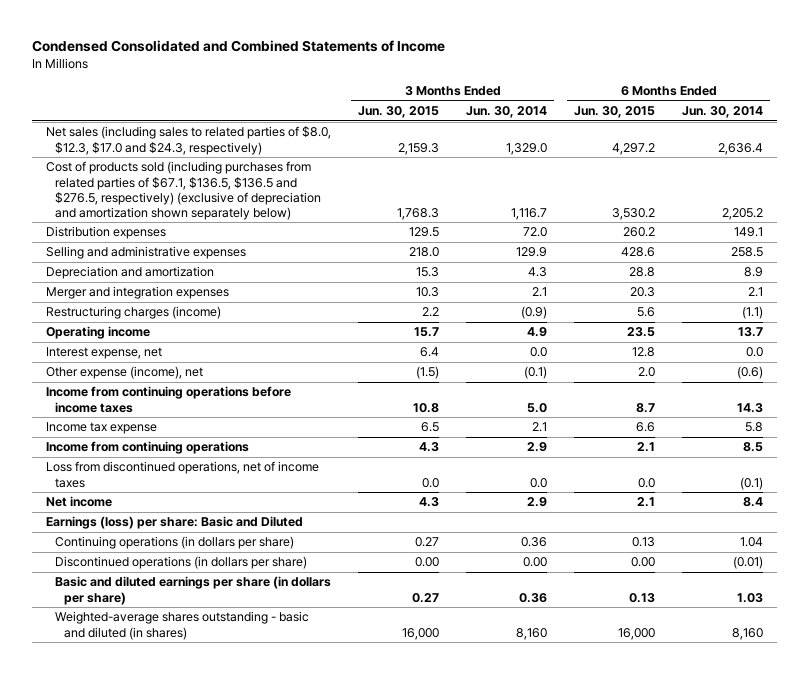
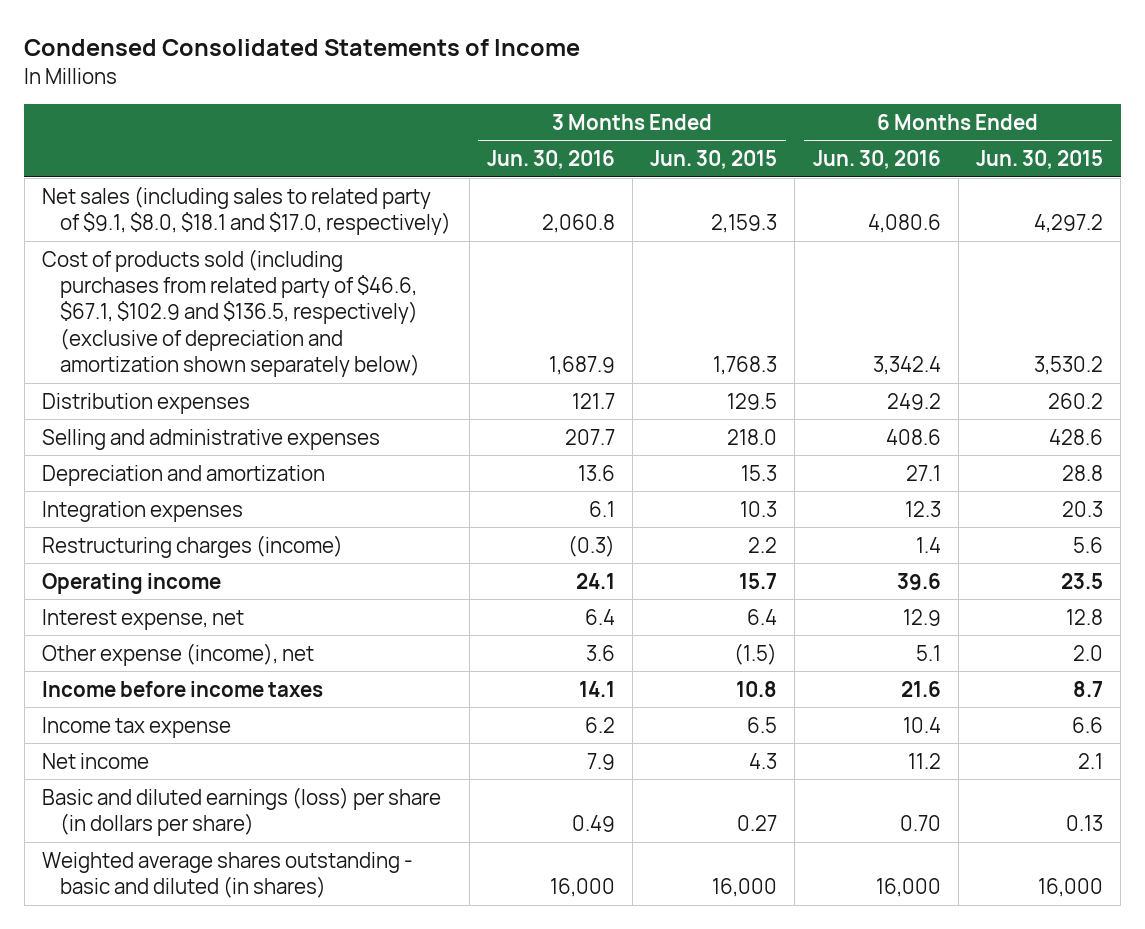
- Condensed Consolidated and Combined Statements of Income
+ Condensed Consolidated Statements of Income
- | 3 Months Ended Jun. 30, 2015 | 3 Months Ended Jun. 30, 2014 | 6 Months Ended Jun. 30, 2015 | 6 Months Ended Jun. 30, 2014
+ | 3 Months Ended Jun. 30, 2016 | 3 Months Ended Jun. 30, 2015 | 6 Months Ended Jun. 30, 2016 | 6 Months Ended Jun. 30, 2015
- Net sales (including sales to related parties of $8.0, $12.3, $17.0 and $24.3, respectively) | 2,159.3 | 1,329.0 | 4,297.2 | 2,636.4
- Cost of products sold (including purchases from related parties of $67.1, $136.5, $136.5 and $276.5, respectively) (exclusive of depreciation and amortization shown separately below) | 1,768.3 | 1,116.7 | 3,530.2 | 2,205.2
+ Net sales (including sales to related party of $9.1, $8.0, $18.1 and $17.0, respectively) | 2,060.8 | 2,159.3 | 4,080.6 | 4,297.2
+ Cost of products sold (including purchases from related party of $46.6, $67.1, $102.9 and $136.5, respectively) (exclusive of depreciation and amortization shown separately below) | 1,687.9 | 1,768.3 | 3,342.4 | 3,530.2
- Merger and integration expenses | 10.3 | 2.1 | 20.3 | 2.1
+ Integration expenses | 6.1 | 10.3 | 12.3 | 20.3
- Income from continuing operations before income taxes | 10.8 | 5.0 | 8.7 | 14.3
+ Income before income taxes | 14.1 | 10.8 | 21.6 | 8.7
- Income from continuing operations | 4.3 | 2.9 | 2.1 | 8.5
- Loss from discontinued operations, net of income taxes | 0.0 | 0.0 | 0.0 | (0.1)
- Earnings (loss) per share: Basic and Diluted
- Continuing operations (in dollars per share) | 0.27 | 0.36 | 0.13 | 1.04
- Discontinued operations (in dollars per share) | 0.00 | 0.00 | 0.00 | (0.01)
- Basic and diluted earnings per share (in dollars per share) | 0.27 | 0.36 | 0.13 | 1.03
- Weighted-average shares outstanding - basic and diluted (in shares) | 16,000 | 8,160 | 16,000 | 8,160
+ Basic and diluted earnings (loss) per share (in dollars per share) | 0.49 | 0.27 | 0.70 | 0.13
+ Weighted average shares outstanding - basic and diluted (in shares) | 16,000 | 16,000 | 16,000 | 16,000

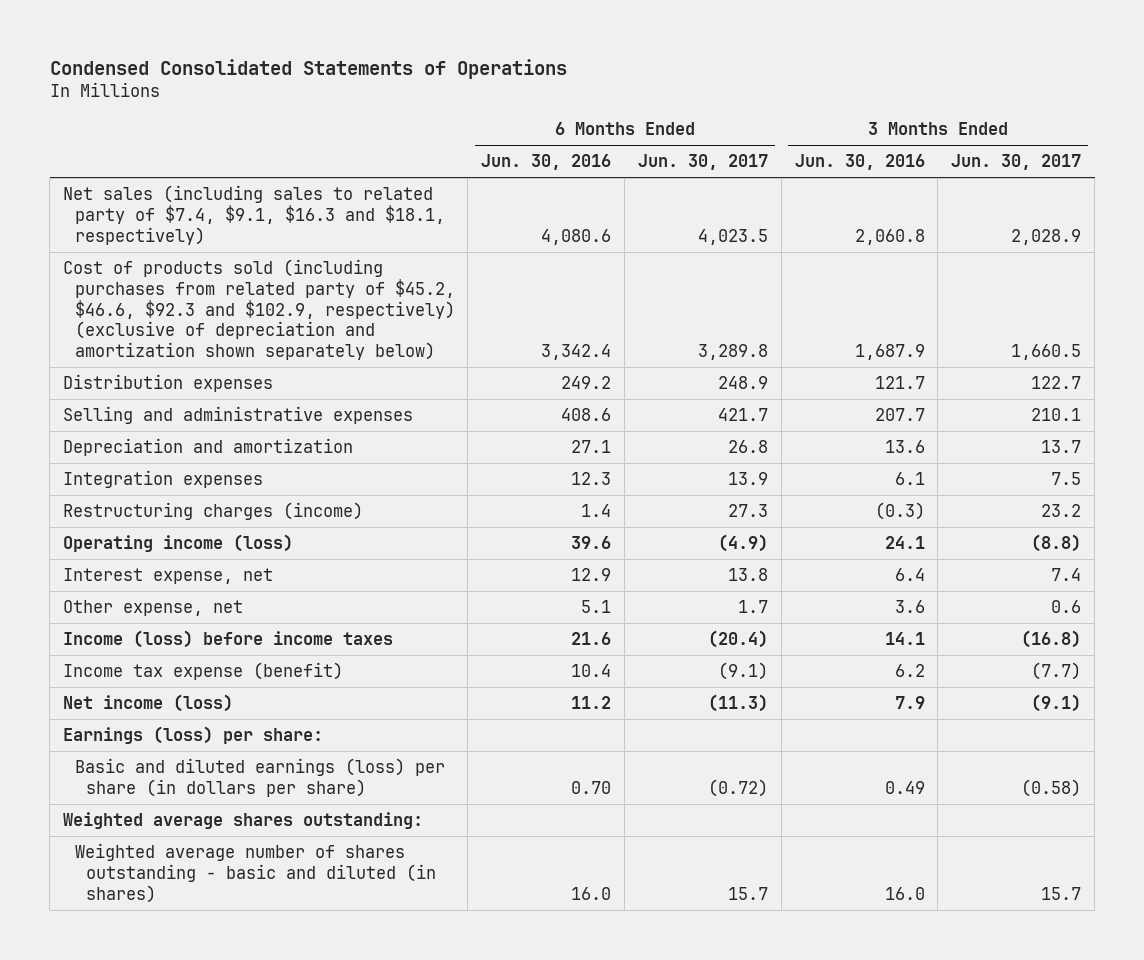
- Condensed Consolidated Statements of Income
+ Condensed Consolidated Statements of Operations
- | 3 Months Ended Jun. 30, 2016 | 3 Months Ended Jun. 30, 2015 | 6 Months Ended Jun. 30, 2016 | 6 Months Ended Jun. 30, 2015
+ | 6 Months Ended Jun. 30, 2016 | 6 Months Ended Jun. 30, 2017 | 3 Months Ended Jun. 30, 2016 | 3 Months Ended Jun. 30, 2017
- Net sales (including sales to related party of $9.1, $8.0, $18.1 and $17.0, respectively) | 2,060.8 | 2,159.3 | 4,080.6 | 4,297.2
- Cost of products sold (including purchases from related party of $46.6, $67.1, $102.9 and $136.5, respectively) (exclusive of depreciation and amortization shown separately below) | 1,687.9 | 1,768.3 | 3,342.4 | 3,530.2
+ Net sales (including sales to related party of $7.4, $9.1, $16.3 and $18.1, respectively) | 4,080.6 | 4,023.5 | 2,060.8 | 2,028.9
+ Cost of products sold (including purchases from related party of $45.2, $46.6, $92.3 and $102.9, respectively) (exclusive of depreciation and amortization shown separately below) | 3,342.4 | 3,289.8 | 1,687.9 | 1,660.5
- Operating income | 24.1 | 15.7 | 39.6 | 23.5
+ Operating income (loss) | 39.6 | (4.9) | 24.1 | (8.8)
- Other expense (income), net | 3.6 | (1.5) | 5.1 | 2.0
- Income before income taxes | 14.1 | 10.8 | 21.6 | 8.7
- Income tax expense | 6.2 | 6.5 | 10.4 | 6.6
- Net income | 7.9 | 4.3 | 11.2 | 2.1
+ Other expense, net | 5.1 | 1.7 | 3.6 | 0.6
+ Income (loss) before income taxes | 21.6 | (20.4) | 14.1 | (16.8)
+ Income tax expense (benefit) | 10.4 | (9.1) | 6.2 | (7.7)
+ Net income (loss) | 11.2 | (11.3) | 7.9 | (9.1)
+ Earnings (loss) per share:
- Weighted average shares outstanding - basic and diluted (in shares) | 16,000 | 16,000 | 16,000 | 16,000
+ Weighted average shares outstanding:
+ Weighted average number of shares outstanding - basic and diluted (in shares) | 16.0 | 15.7 | 16.0 | 15.7

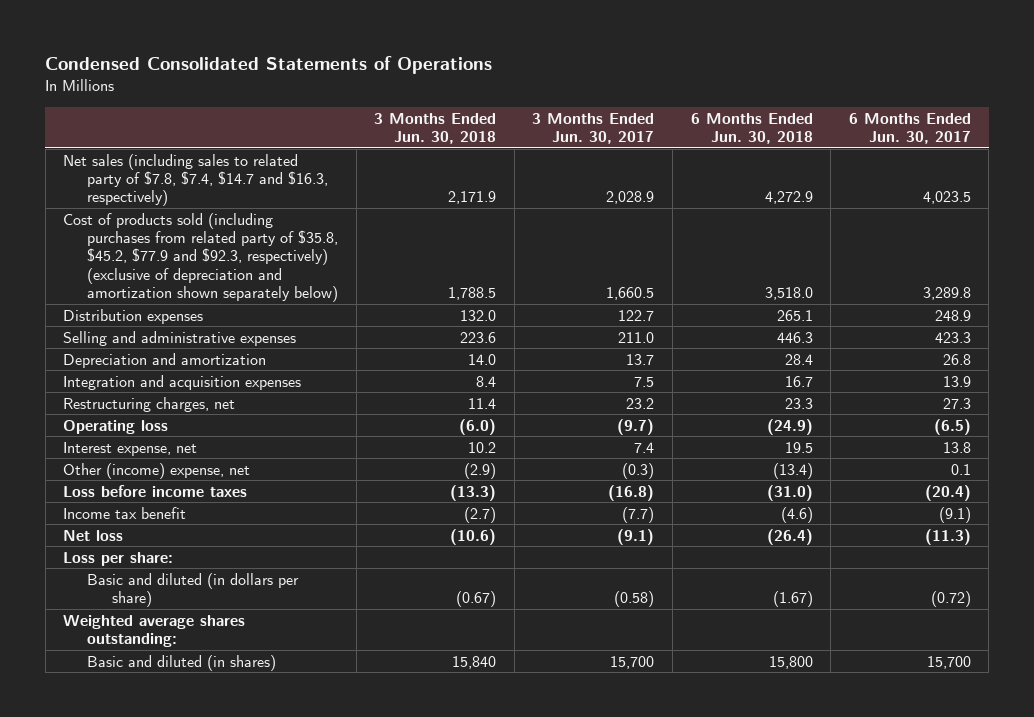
- | 6 Months Ended Jun. 30, 2016 | 6 Months Ended Jun. 30, 2017 | 3 Months Ended Jun. 30, 2016 | 3 Months Ended Jun. 30, 2017
+ | 3 Months Ended Jun. 30, 2018 | 3 Months Ended Jun. 30, 2017 | 6 Months Ended Jun. 30, 2018 | 6 Months Ended Jun. 30, 2017
- Net sales (including sales to related party of $7.4, $9.1, $16.3 and $18.1, respectively) | 4,080.6 | 4,023.5 | 2,060.8 | 2,028.9
- Cost of products sold (including purchases from related party of $45.2, $46.6, $92.3 and $102.9, respectively) (exclusive of depreciation and amortization shown separately below) | 3,342.4 | 3,289.8 | 1,687.9 | 1,660.5
+ Net sales (including sales to related party of $7.8, $7.4, $14.7 and $16.3, respectively) | 2,171.9 | 2,028.9 | 4,272.9 | 4,023.5
+ Cost of products sold (including purchases from related party of $35.8, $45.2, $77.9 and $92.3, respectively) (exclusive of depreciation and amortization shown separately below) | 1,788.5 | 1,660.5 | 3,518.0 | 3,289.8
- Selling and administrative expenses | 408.6 | 421.7 | 207.7 | 210.1
+ Selling and administrative expenses | 223.6 | 211.0 | 446.3 | 423.3
- Integration expenses | 12.3 | 13.9 | 6.1 | 7.5
- Restructuring charges (income) | 1.4 | 27.3 | (0.3) | 23.2
- Operating income (loss) | 39.6 | (4.9) | 24.1 | (8.8)
+ Integration and acquisition expenses | 8.4 | 7.5 | 16.7 | 13.9
+ Restructuring charges, net | 11.4 | 23.2 | 23.3 | 27.3
+ Operating loss | (6.0) | (9.7) | (24.9) | (6.5)
- Other expense, net | 5.1 | 1.7 | 3.6 | 0.6
- Income (loss) before income taxes | 21.6 | (20.4) | 14.1 | (16.8)
- Income tax expense (benefit) | 10.4 | (9.1) | 6.2 | (7.7)
- Net income (loss) | 11.2 | (11.3) | 7.9 | (9.1)
- Earnings (loss) per share:
- Basic and diluted earnings (loss) per share (in dollars per share) | 0.70 | (0.72) | 0.49 | (0.58)
+ Other (income) expense, net | (2.9) | (0.3) | (13.4) | 0.1
+ Loss before income taxes | (13.3) | (16.8) | (31.0) | (20.4)
+ Income tax benefit | (2.7) | (7.7) | (4.6) | (9.1)
+ Net loss | (10.6) | (9.1) | (26.4) | (11.3)
+ Loss per share:
+ Basic and diluted (in dollars per share) | (0.67) | (0.58) | (1.67) | (0.72)
- Weighted average number of shares outstanding - basic and diluted (in shares) | 16.0 | 15.7 | 16.0 | 15.7
+ Basic and diluted (in shares) | 15,840 | 15,700 | 15,800 | 15,700

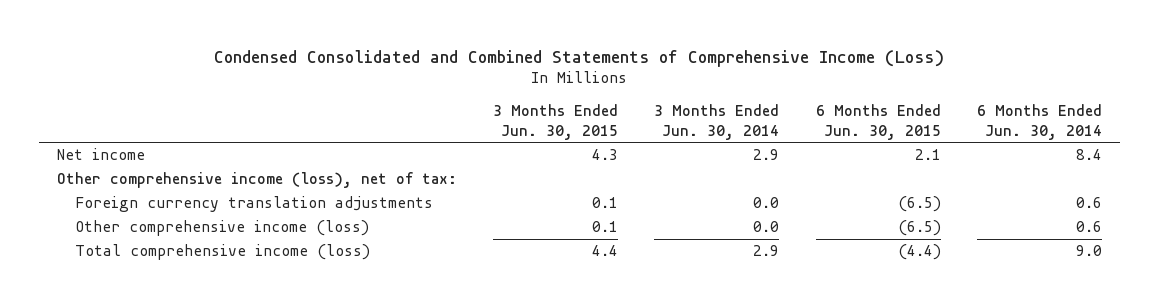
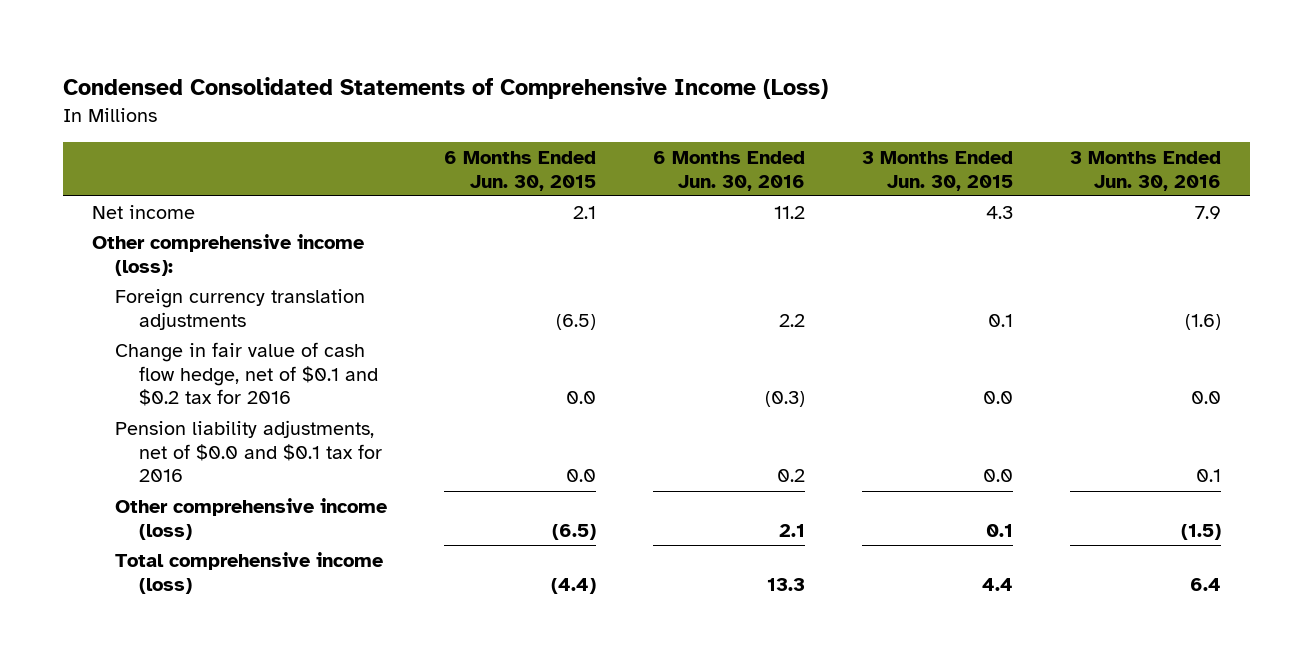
- Condensed Consolidated and Combined Statements of Comprehensive Income (Loss)
+ Condensed Consolidated Statements of Comprehensive Income (Loss)
- | 3 Months Ended Jun. 30, 2015 | 3 Months Ended Jun. 30, 2014 | 6 Months Ended Jun. 30, 2015 | 6 Months Ended Jun. 30, 2014
+ | 6 Months Ended Jun. 30, 2015 | 6 Months Ended Jun. 30, 2016 | 3 Months Ended Jun. 30, 2015 | 3 Months Ended Jun. 30, 2016
- Other comprehensive income (loss), net of tax:
+ Other comprehensive income (loss):
+ Change in fair value of cash flow hedge, net of $0.1 and $0.2 tax for 2016 | 0.0 | (0.3) | 0.0 | 0.0
+ Pension liability adjustments, net of $0.0 and $0.1 tax for 2016 | 0.0 | 0.2 | 0.0 | 0.1

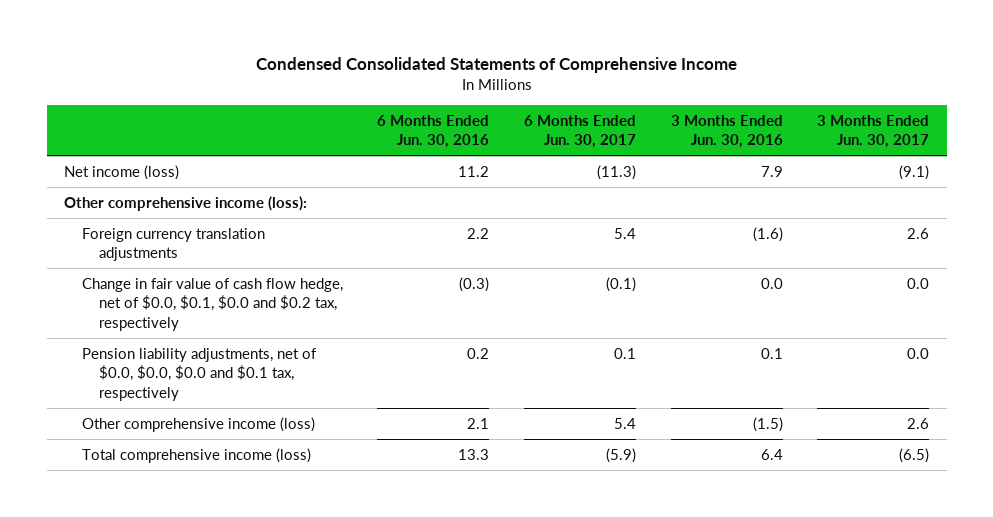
- Condensed Consolidated Statements of Comprehensive Income (Loss)
+ Condensed Consolidated Statements of Comprehensive Income
- | 6 Months Ended Jun. 30, 2015 | 6 Months Ended Jun. 30, 2016 | 3 Months Ended Jun. 30, 2015 | 3 Months Ended Jun. 30, 2016
+ | 6 Months Ended Jun. 30, 2016 | 6 Months Ended Jun. 30, 2017 | 3 Months Ended Jun. 30, 2016 | 3 Months Ended Jun. 30, 2017
- Net income | 2.1 | 11.2 | 4.3 | 7.9
+ Net income (loss) | 11.2 | (11.3) | 7.9 | (9.1)
- Change in fair value of cash flow hedge, net of $0.1 and $0.2 tax for 2016 | 0.0 | (0.3) | 0.0 | 0.0
- Pension liability adjustments, net of $0.0 and $0.1 tax for 2016 | 0.0 | 0.2 | 0.0 | 0.1
+ Change in fair value of cash flow hedge, net of $0.0, $0.1, $0.0 and $0.2 tax, respectively | (0.3) | (0.1) | 0.0 | 0.0
+ Pension liability adjustments, net of $0.0, $0.0, $0.0 and $0.1 tax, respectively | 0.2 | 0.1 | 0.1 | 0.0

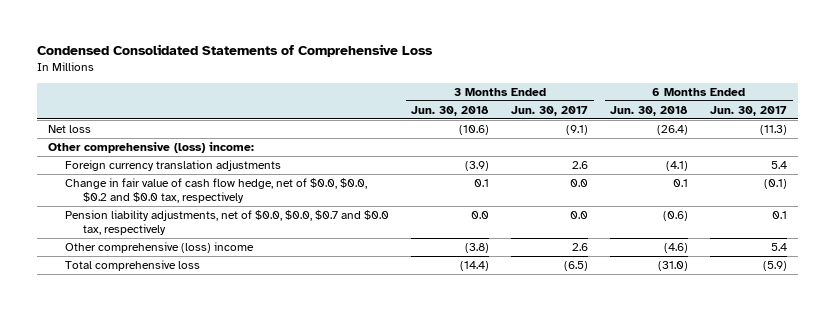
- Condensed Consolidated Statements of Comprehensive Income
+ Condensed Consolidated Statements of Comprehensive Loss
- | 6 Months Ended Jun. 30, 2016 | 6 Months Ended Jun. 30, 2017 | 3 Months Ended Jun. 30, 2016 | 3 Months Ended Jun. 30, 2017
+ | 3 Months Ended Jun. 30, 2018 | 3 Months Ended Jun. 30, 2017 | 6 Months Ended Jun. 30, 2018 | 6 Months Ended Jun. 30, 2017
- Net income (loss) | 11.2 | (11.3) | 7.9 | (9.1)
- Other comprehensive income (loss):
+ Net loss | (10.6) | (9.1) | (26.4) | (11.3)
+ Other comprehensive (loss) income:
- Change in fair value of cash flow hedge, net of $0.0, $0.1, $0.0 and $0.2 tax, respectively | (0.3) | (0.1) | 0.0 | 0.0
- Pension liability adjustments, net of $0.0, $0.0, $0.0 and $0.1 tax, respectively | 0.2 | 0.1 | 0.1 | 0.0
- Other comprehensive income (loss) | 2.1 | 5.4 | (1.5) | 2.6
- Total comprehensive income (loss) | 13.3 | (5.9) | 6.4 | (6.5)
+ Change in fair value of cash flow hedge, net of $0.0, $0.0, $0.2 and $0.0 tax, respectively | 0.1 | 0.0 | 0.1 | (0.1)
+ Pension liability adjustments, net of $0.0, $0.0, $0.7 and $0.0 tax, respectively | 0.0 | 0.0 | (0.6) | 0.1
+ Other comprehensive (loss) income | (3.8) | 2.6 | (4.6) | 5.4
+ Total comprehensive loss | (14.4) | (6.5) | (31.0) | (5.9)

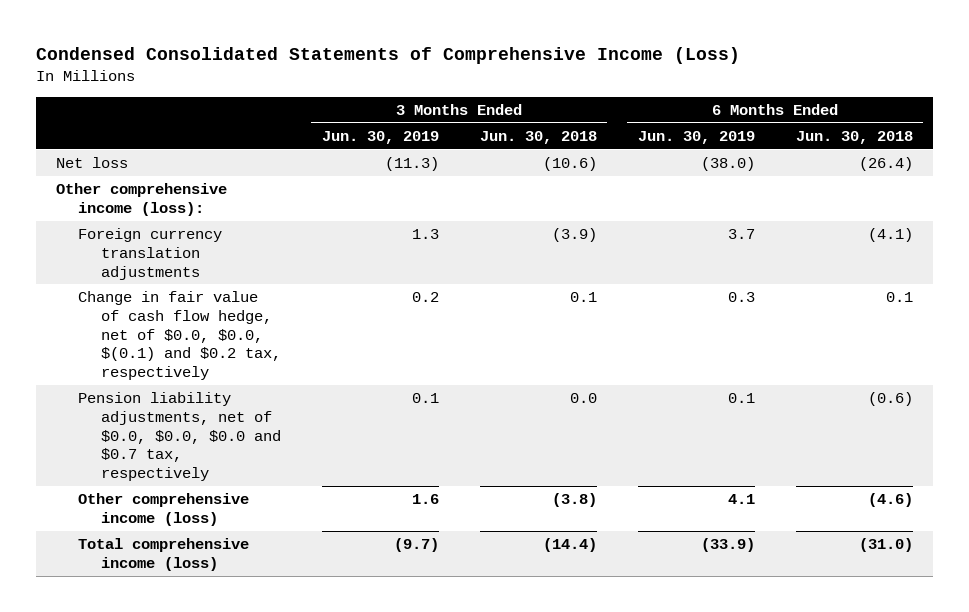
- Condensed Consolidated Statements of Comprehensive Loss
+ Condensed Consolidated Statements of Comprehensive Income (Loss)
- | 3 Months Ended Jun. 30, 2018 | 3 Months Ended Jun. 30, 2017 | 6 Months Ended Jun. 30, 2018 | 6 Months Ended Jun. 30, 2017
+ | 3 Months Ended Jun. 30, 2019 | 3 Months Ended Jun. 30, 2018 | 6 Months Ended Jun. 30, 2019 | 6 Months Ended Jun. 30, 2018
- Other comprehensive (loss) income:
+ Other comprehensive income (loss):
- Change in fair value of cash flow hedge, net of $0.0, $0.0, $0.2 and $0.0 tax, respectively | 0.1 | 0.0 | 0.1 | (0.1)
- Pension liability adjustments, net of $0.0, $0.0, $0.7 and $0.0 tax, respectively | 0.0 | 0.0 | (0.6) | 0.1
- Other comprehensive (loss) income | (3.8) | 2.6 | (4.6) | 5.4
- Total comprehensive loss | (14.4) | (6.5) | (31.0) | (5.9)
+ Change in fair value of cash flow hedge, net of $0.0, $0.0, $(0.1) and $0.2 tax, respectively | 0.2 | 0.1 | 0.3 | 0.1
+ Pension liability adjustments, net of $0.0, $0.0, $0.0 and $0.7 tax, respectively | 0.1 | 0.0 | 0.1 | (0.6)
+ Other comprehensive income (loss) | 1.6 | (3.8) | 4.1 | (4.6)
+ Total comprehensive income (loss) | (9.7) | (14.4) | (33.9) | (31.0)

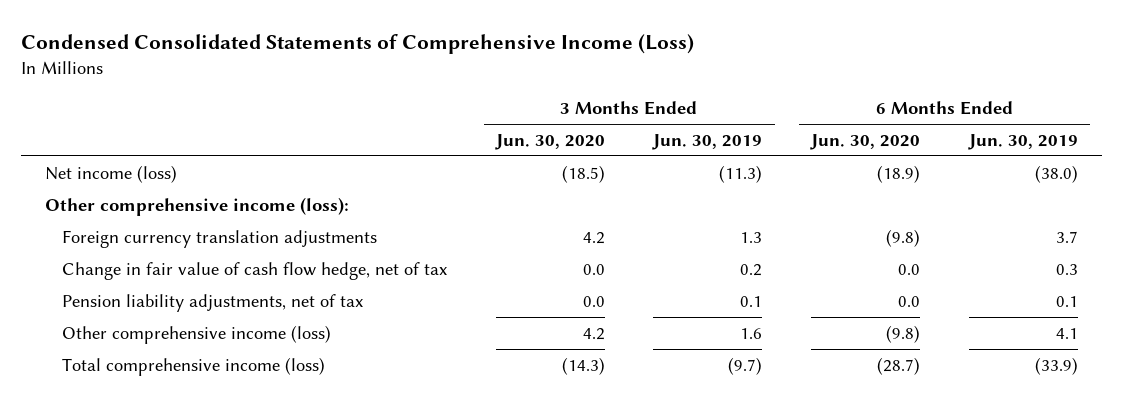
- | 3 Months Ended Jun. 30, 2019 | 3 Months Ended Jun. 30, 2018 | 6 Months Ended Jun. 30, 2019 | 6 Months Ended Jun. 30, 2018
+ | 3 Months Ended Jun. 30, 2020 | 3 Months Ended Jun. 30, 2019 | 6 Months Ended Jun. 30, 2020 | 6 Months Ended Jun. 30, 2019
- Net loss | (11.3) | (10.6) | (38.0) | (26.4)
+ Net income (loss) | (18.5) | (11.3) | (18.9) | (38.0)
- Change in fair value of cash flow hedge, net of $0.0, $0.0, $(0.1) and $0.2 tax, respectively | 0.2 | 0.1 | 0.3 | 0.1
- Pension liability adjustments, net of $0.0, $0.0, $0.0 and $0.7 tax, respectively | 0.1 | 0.0 | 0.1 | (0.6)
+ Change in fair value of cash flow hedge, net of tax | 0.0 | 0.2 | 0.0 | 0.3
+ Pension liability adjustments, net of tax | 0.0 | 0.1 | 0.0 | 0.1

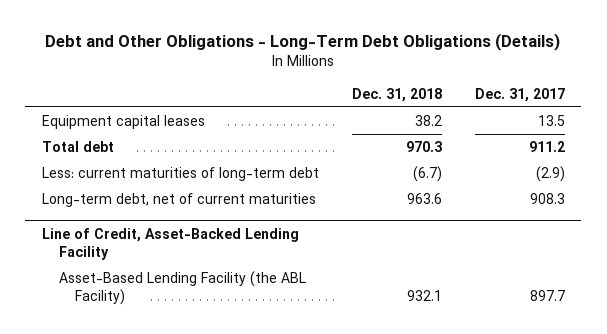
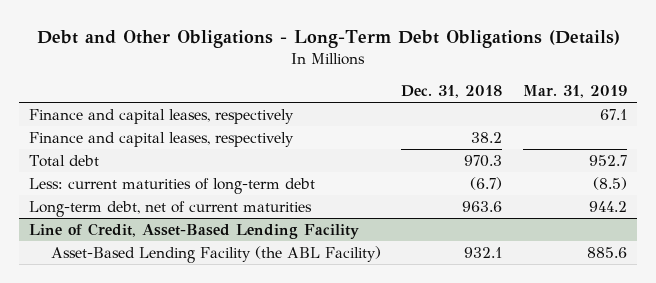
- | Dec. 31, 2018 | Dec. 31, 2017
+ | Dec. 31, 2018 | Mar. 31, 2019
- Equipment capital leases | 38.2 | 13.5
+ Finance and capital leases, respectively | | 67.1
+ Finance and capital leases, respectively | 38.2 |
- Line of Credit, Asset-Backed Lending Facility
+ Line of Credit, Asset-Based Lending Facility

